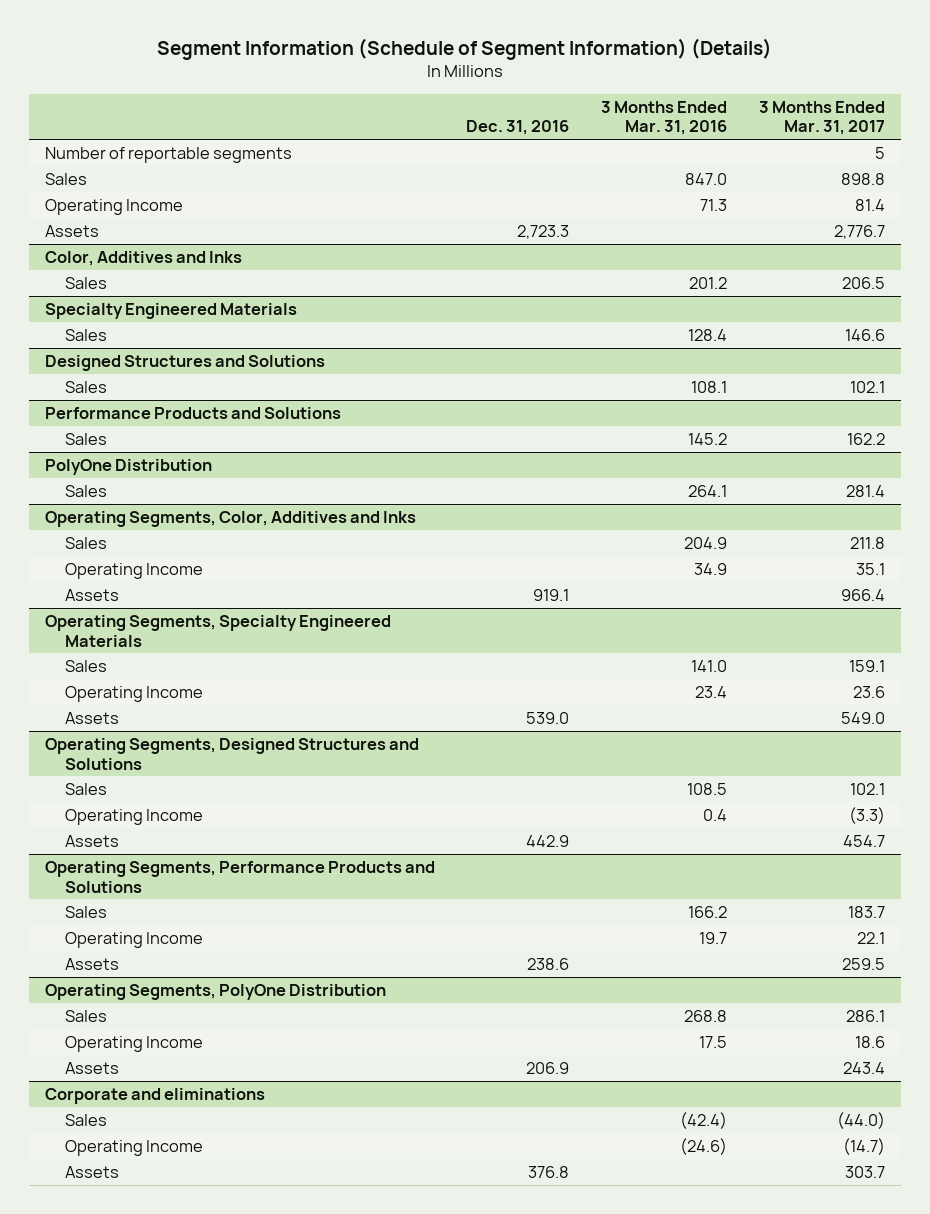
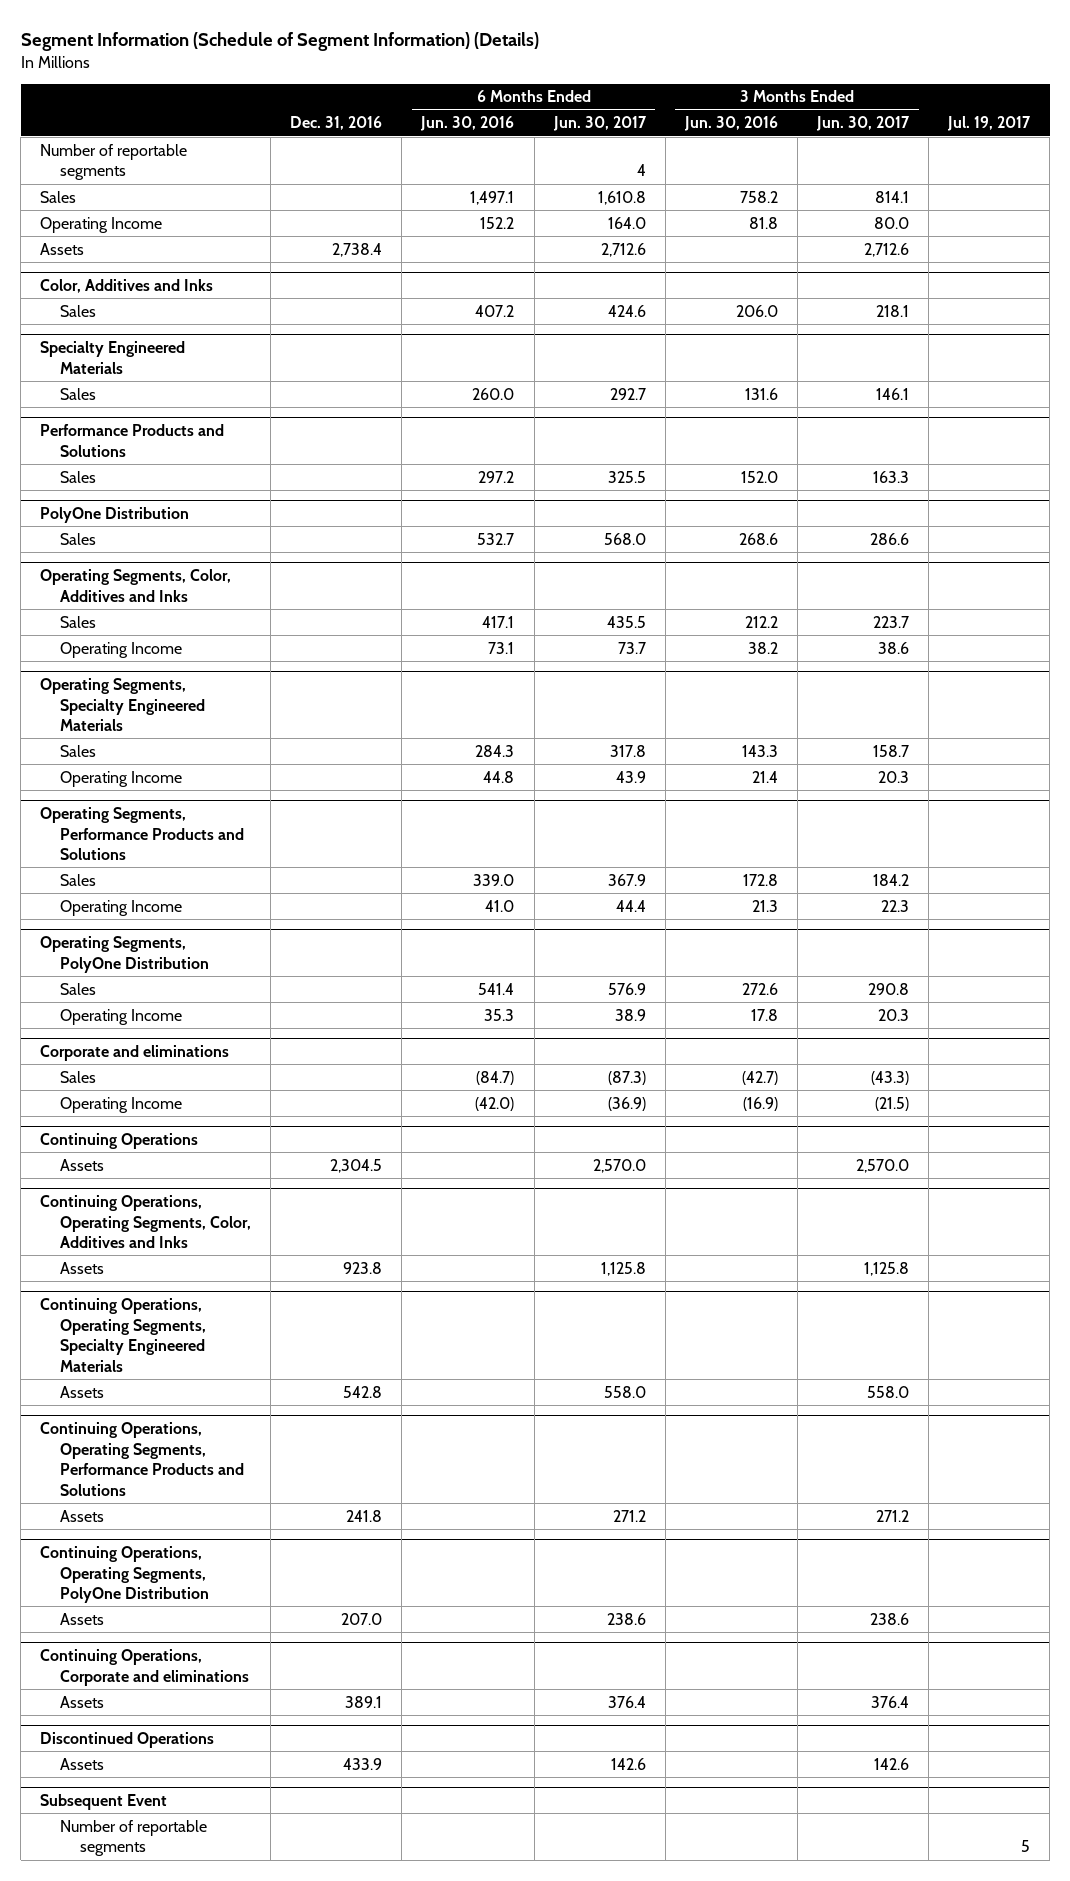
- | Dec. 31, 2016 | 3 Months Ended Mar. 31, 2016 | 3 Months Ended Mar. 31, 2017
+ | Dec. 31, 2016 | 6 Months Ended Jun. 30, 2016 | 6 Months Ended Jun. 30, 2017 | 3 Months Ended Jun. 30, 2016 | 3 Months Ended Jun. 30, 2017 | Jul. 19, 2017
- Assets | 2,723.3 | | 2,776.7
+ Assets | 2,738.4 | | 2,712.6 | | 2,712.6 |
- Designed Structures and Solutions
- Sales | | 108.1 | 102.1
@ Operating Segments, Color, Additives and Inks
- Assets | 919.1 | | 966.4
@ Operating Segments, Specialty Engineered Materials
- Assets | 539.0 | | 549.0
- Operating Segments, Designed Structures and Solutions
- Sales | | 108.5 | 102.1
- Operating Income | | 0.4 | (3.3)
- Assets | 442.9 | | 454.7
@ Operating Segments, Performance Products and Solutions
- Assets | 238.6 | | 259.5
@ Operating Segments, PolyOne Distribution
- Assets | 206.9 | | 243.4
@ Corporate and eliminations
- Assets | 376.8 | | 303.7
+ Continuing Operations
+ Assets | 2,304.5 | | 2,570.0 | | 2,570.0 |
+ Continuing Operations, Operating Segments, Color, Additives and Inks
+ Assets | 923.8 | | 1,125.8 | | 1,125.8 |
+ Continuing Operations, Operating Segments, Specialty Engineered Materials
+ Assets | 542.8 | | 558.0 | | 558.0 |
+ Continuing Operations, Operating Segments, Performance Products and Solutions
+ Assets | 241.8 | | 271.2 | | 271.2 |
+ Continuing Operations, Operating Segments, PolyOne Distribution
+ Assets | 207.0 | | 238.6 | | 238.6 |
+ Continuing Operations, Corporate and eliminations
+ Assets | 389.1 | | 376.4 | | 376.4 |
+ Discontinued Operations
+ Assets | 433.9 | | 142.6 | | 142.6 |
+ Subsequent Event
+ Number of reportable segments | | | | | | 5

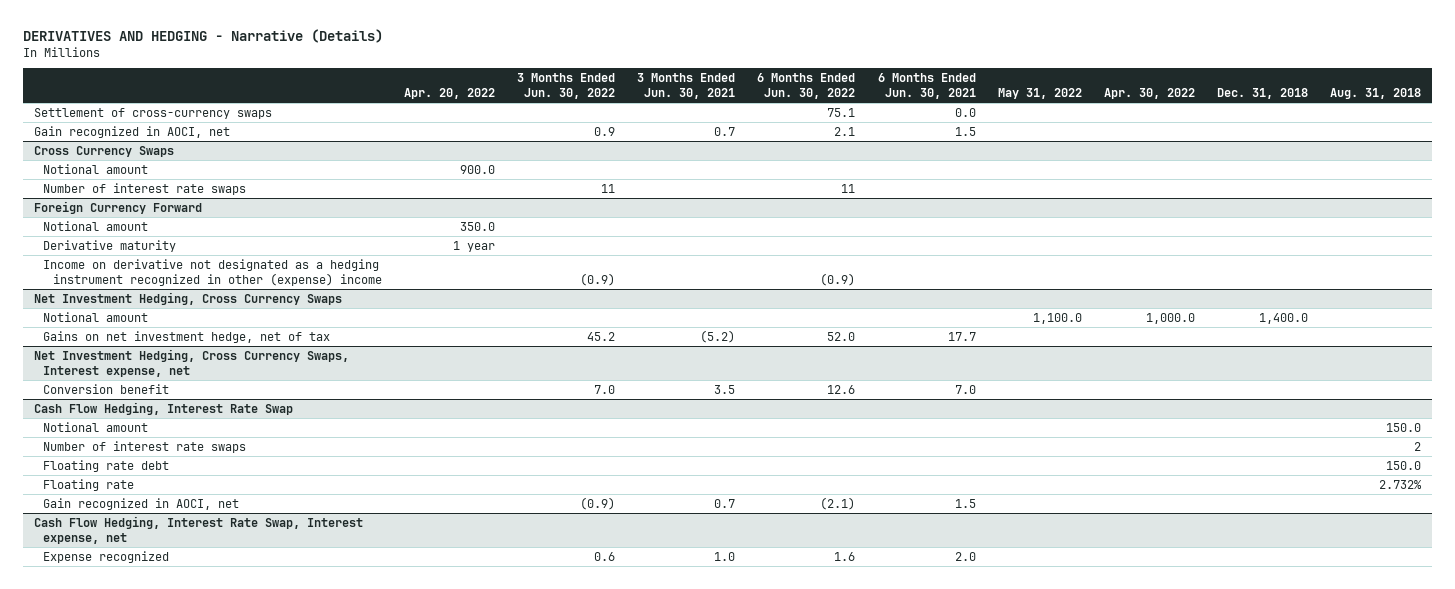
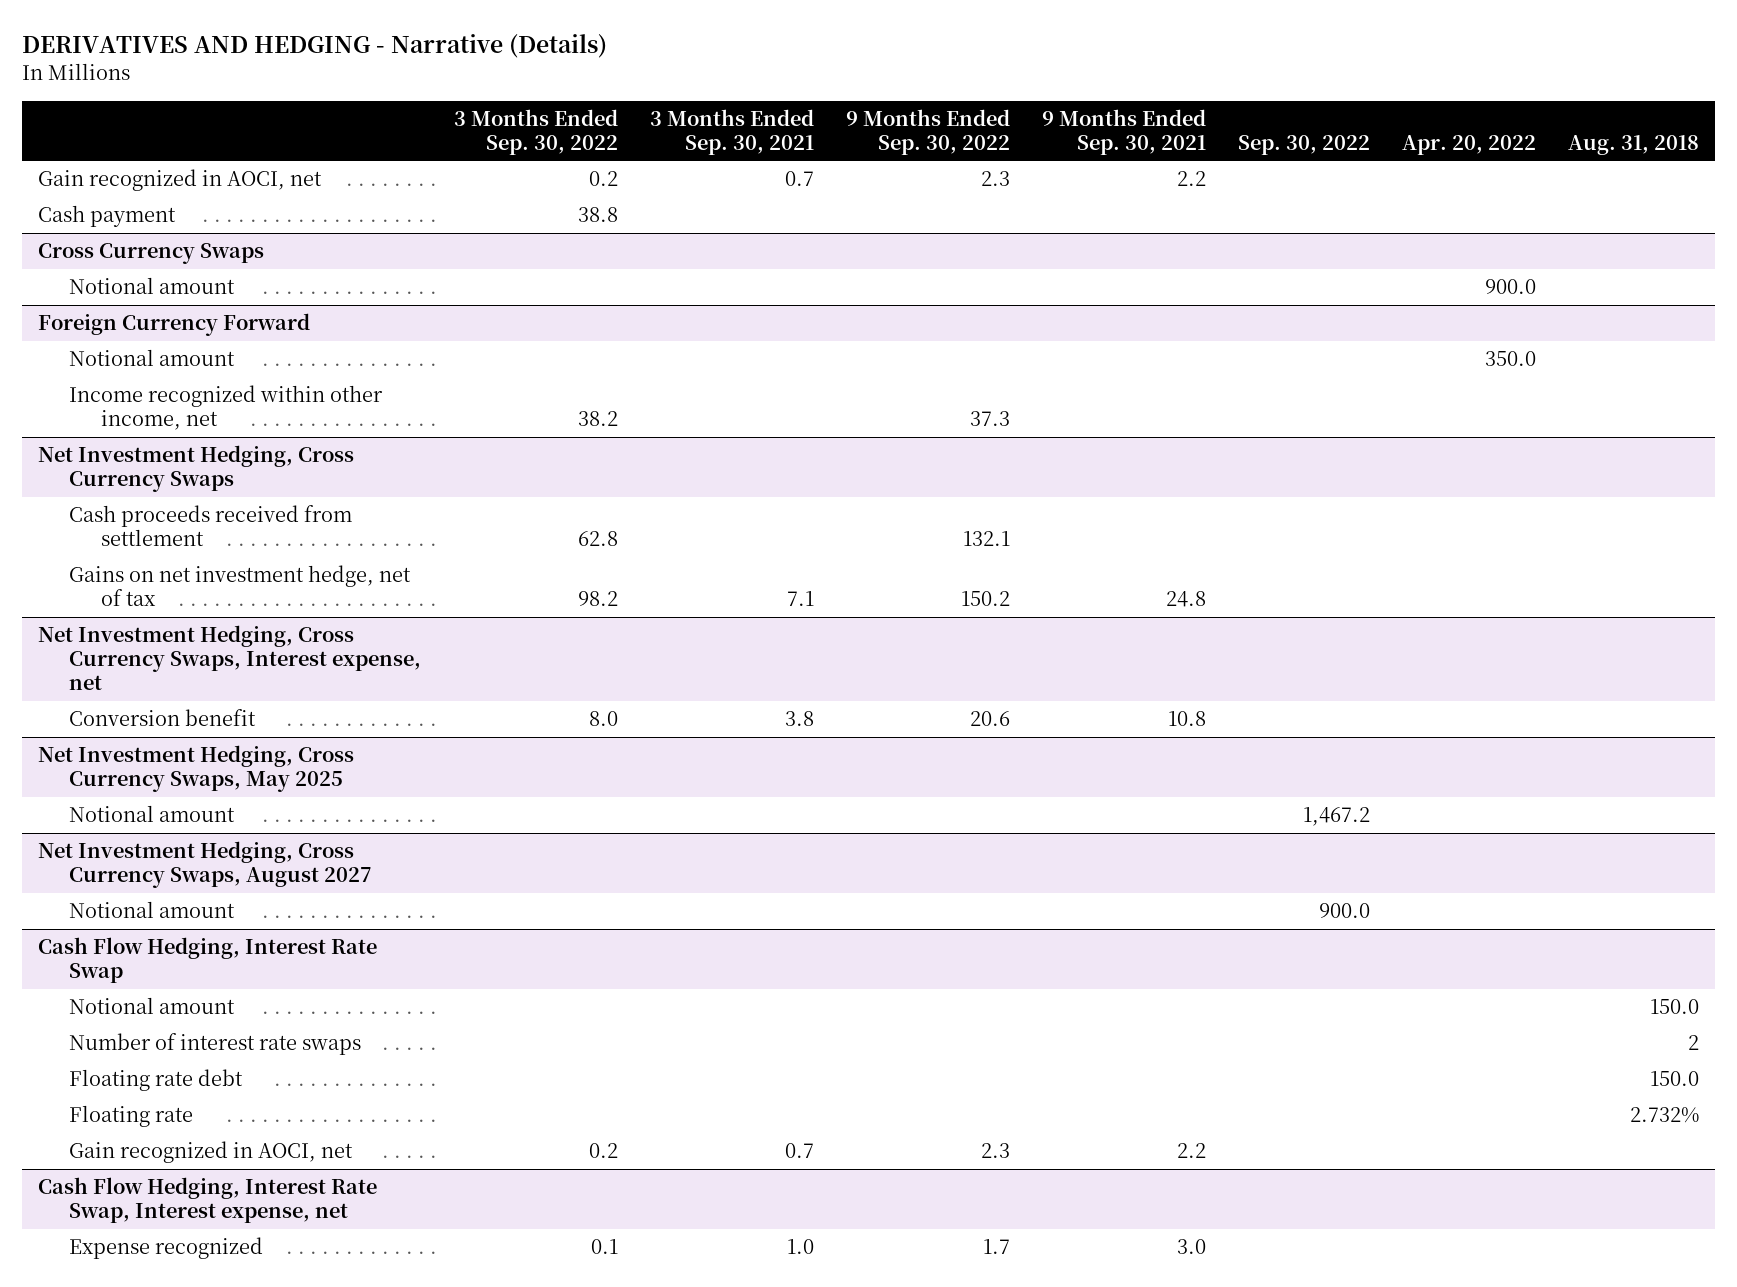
- | Apr. 20, 2022 | 3 Months Ended Jun. 30, 2022 | 3 Months Ended Jun. 30, 2021 | 6 Months Ended Jun. 30, 2022 | 6 Months Ended Jun. 30, 2021 | May 31, 2022 | Apr. 30, 2022 | Dec. 31, 2018 | Aug. 31, 2018
+ | 3 Months Ended Sep. 30, 2022 | 3 Months Ended Sep. 30, 2021 | 9 Months Ended Sep. 30, 2022 | 9 Months Ended Sep. 30, 2021 | Sep. 30, 2022 | Apr. 20, 2022 | Aug. 31, 2018
- Settlement of cross-currency swaps | | | | 75.1 | 0.0 | | | |
+ Cash payment | 38.8 | | | | | |
@ Cross Currency Swaps
- Number of interest rate swaps | | 11 | | 11 | | | | |
@ Foreign Currency Forward
- Derivative maturity | 1 year | | | | | | | |
- Income on derivative not designated as a hedging instrument recognized in other (expense) income | | (0.9) | | (0.9) | | | | |
+ Income recognized within other income, net | 38.2 | | 37.3 | | | |
@ Net Investment Hedging, Cross Currency Swaps
- Notional amount | | | | | | 1,100.0 | 1,000.0 | 1,400.0 |
+ Cash proceeds received from settlement | 62.8 | | 132.1 | | | |
+ Net Investment Hedging, Cross Currency Swaps, May 2025
+ Notional amount | | | | | 1,467.2 | |
+ Net Investment Hedging, Cross Currency Swaps, August 2027
+ Notional amount | | | | | 900.0 | |

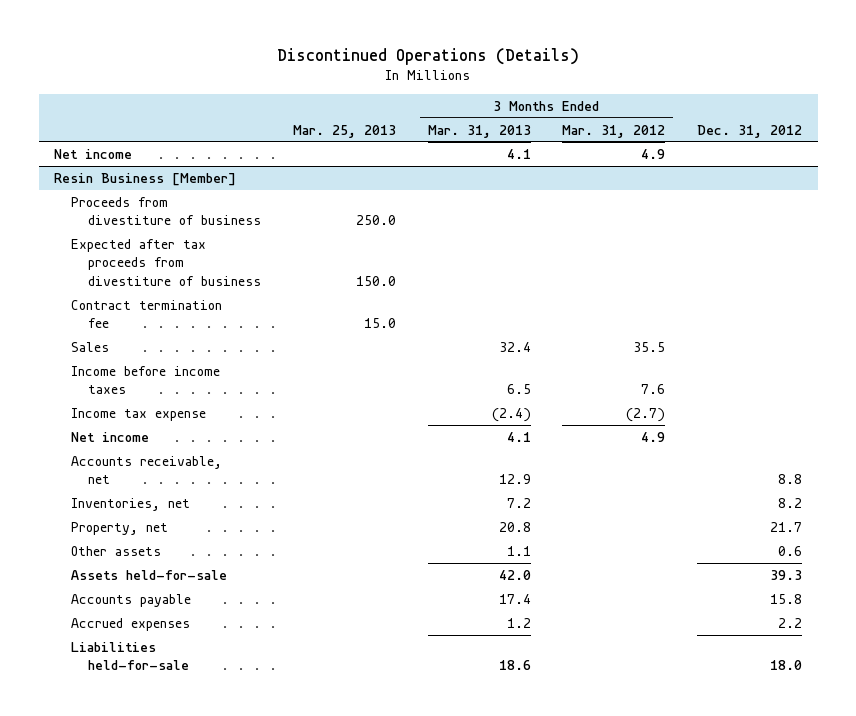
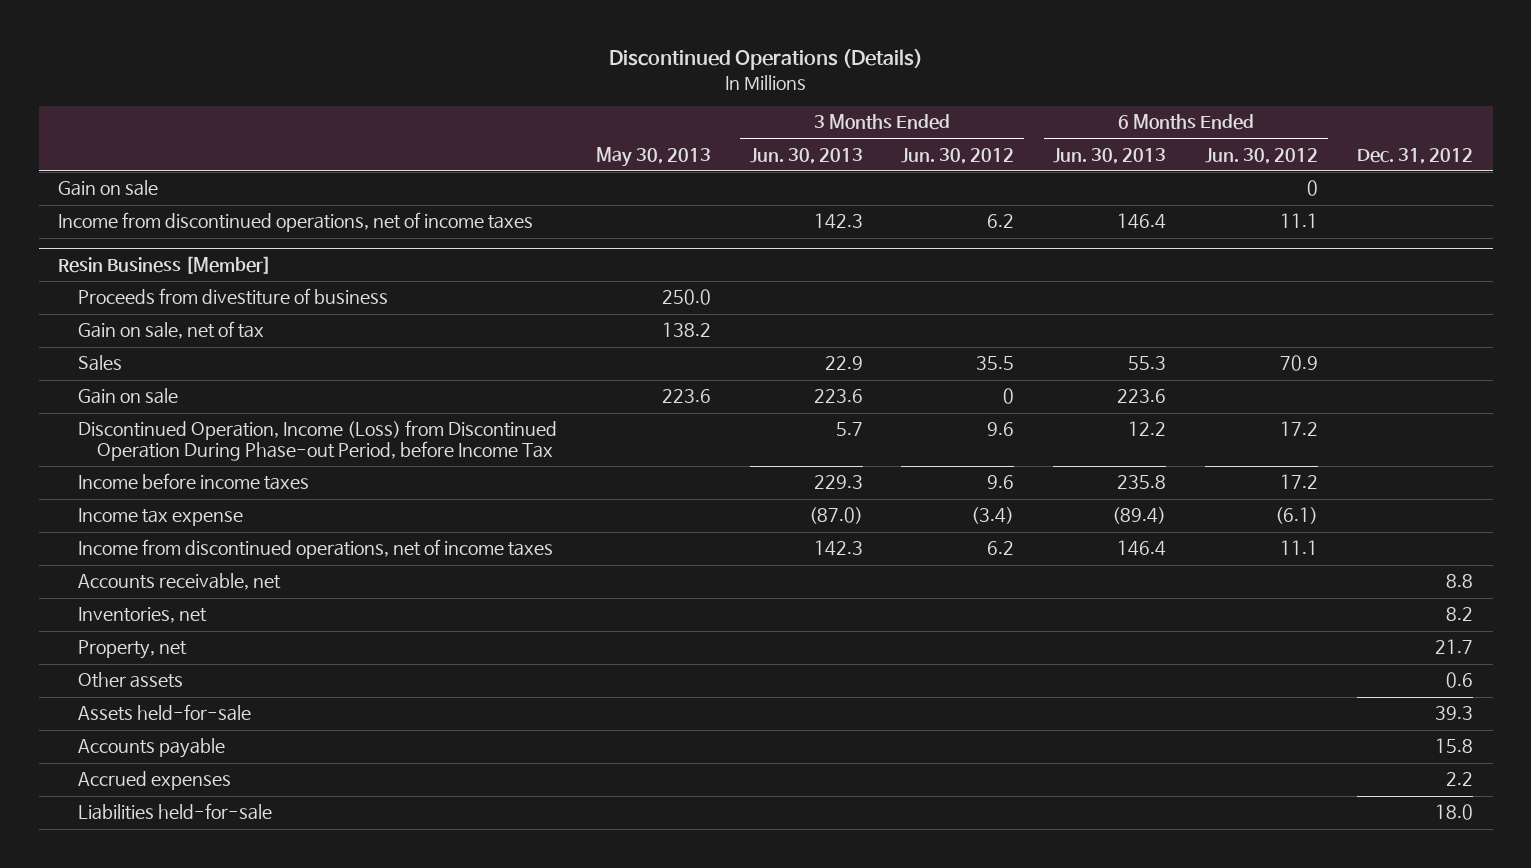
- | Mar. 25, 2013 | 3 Months Ended Mar. 31, 2013 | 3 Months Ended Mar. 31, 2012 | Dec. 31, 2012
+ | May 30, 2013 | 3 Months Ended Jun. 30, 2013 | 3 Months Ended Jun. 30, 2012 | 6 Months Ended Jun. 30, 2013 | 6 Months Ended Jun. 30, 2012 | Dec. 31, 2012
- Net income | | 4.1 | 4.9 |
+ Gain on sale | | | | | 0 |
+ Income from discontinued operations, net of income taxes | | 142.3 | 6.2 | 146.4 | 11.1 |
@ Resin Business [Member]
- Expected after tax proceeds from divestiture of business | 150.0 | | |
- Contract termination fee | 15.0 | | |
+ Gain on sale, net of tax | 138.2 | | | | |
+ Gain on sale | 223.6 | 223.6 | 0 | 223.6 | |
+ Discontinued Operation, Income (Loss) from Discontinued Operation During Phase-out Period, before Income Tax | | 5.7 | 9.6 | 12.2 | 17.2 |
- Net income | | 4.1 | 4.9 |
+ Income from discontinued operations, net of income taxes | | 142.3 | 6.2 | 146.4 | 11.1 |

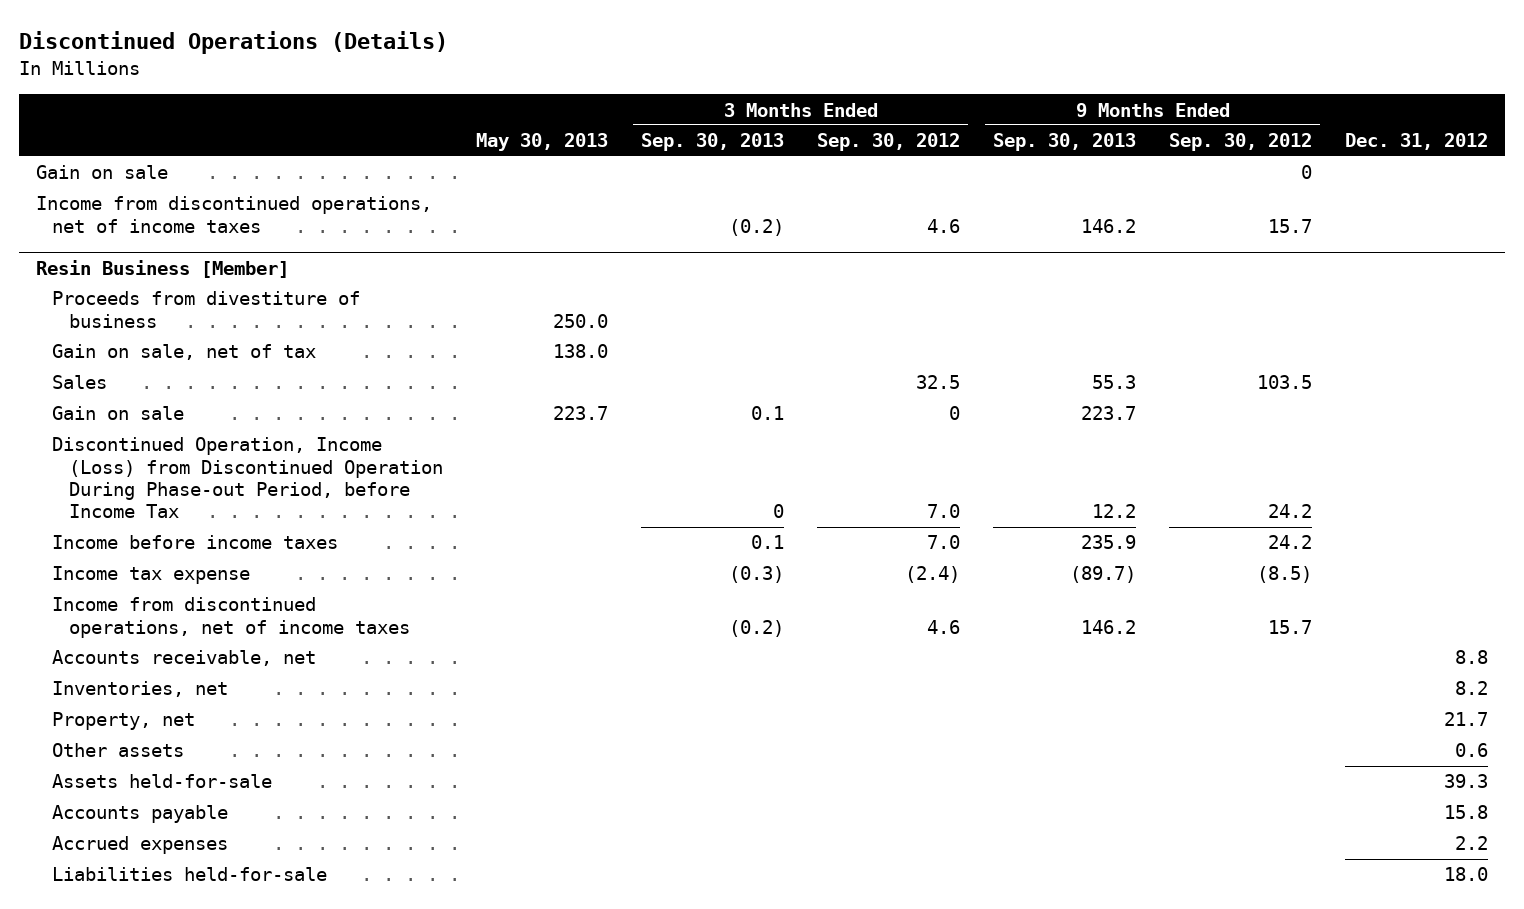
- | May 30, 2013 | 3 Months Ended Jun. 30, 2013 | 3 Months Ended Jun. 30, 2012 | 6 Months Ended Jun. 30, 2013 | 6 Months Ended Jun. 30, 2012 | Dec. 31, 2012
+ | May 30, 2013 | 3 Months Ended Sep. 30, 2013 | 3 Months Ended Sep. 30, 2012 | 9 Months Ended Sep. 30, 2013 | 9 Months Ended Sep. 30, 2012 | Dec. 31, 2012
@ Resin Business [Member]
- Gain on sale, net of tax | 138.2 | | | | |
+ Gain on sale, net of tax | 138.0 | | | | |
- Gain on sale | 223.6 | 223.6 | 0 | 223.6 | |
+ Gain on sale | 223.7 | 0.1 | 0 | 223.7 | |

